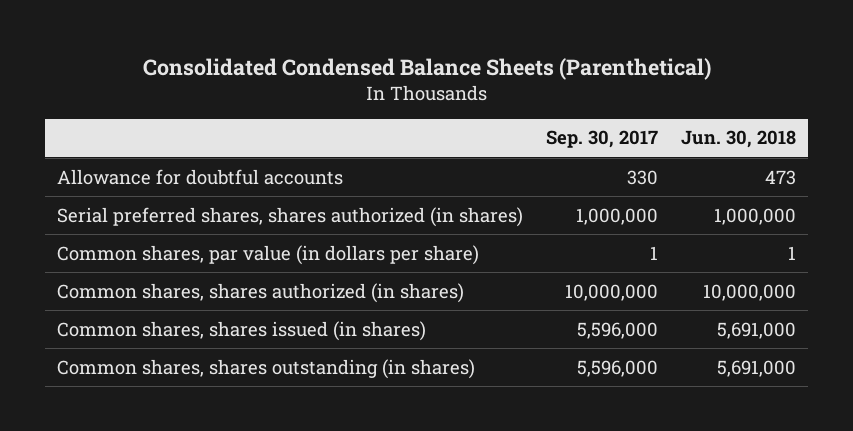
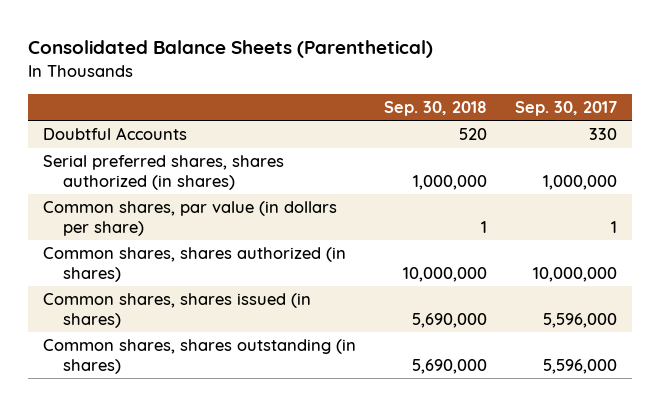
- Consolidated Condensed Balance Sheets (Parenthetical)
+ Consolidated Balance Sheets (Parenthetical)
- | Sep. 30, 2017 | Jun. 30, 2018
+ | Sep. 30, 2018 | Sep. 30, 2017
- Allowance for doubtful accounts | 330 | 473
+ Doubtful Accounts | 520 | 330

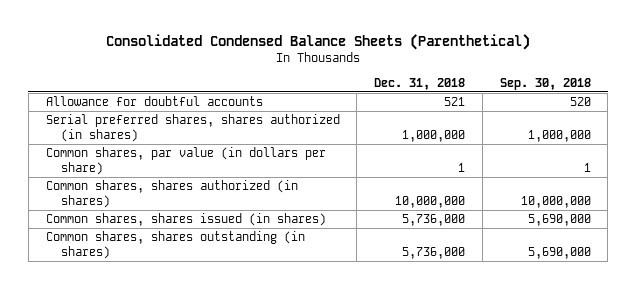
- Consolidated Balance Sheets (Parenthetical)
+ Consolidated Condensed Balance Sheets (Parenthetical)
- | Sep. 30, 2018 | Sep. 30, 2017
+ | Dec. 31, 2018 | Sep. 30, 2018
- Doubtful Accounts | 520 | 330
+ Allowance for doubtful accounts | 521 | 520

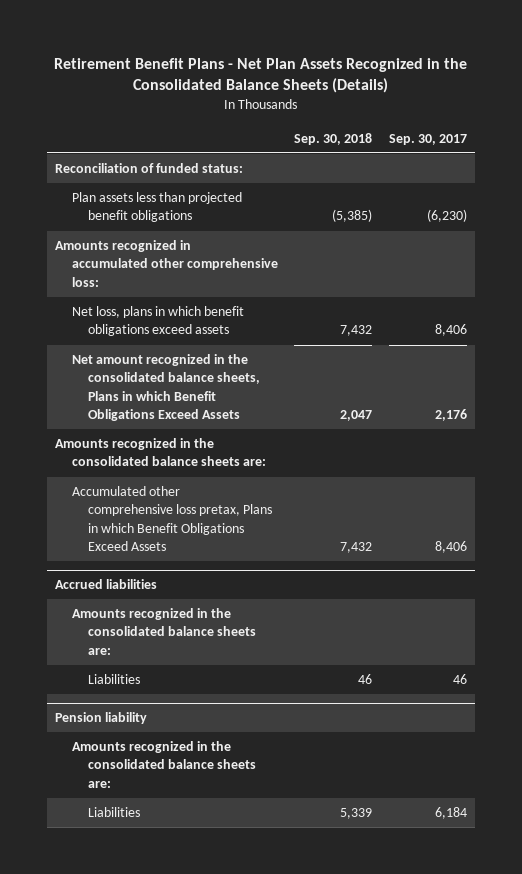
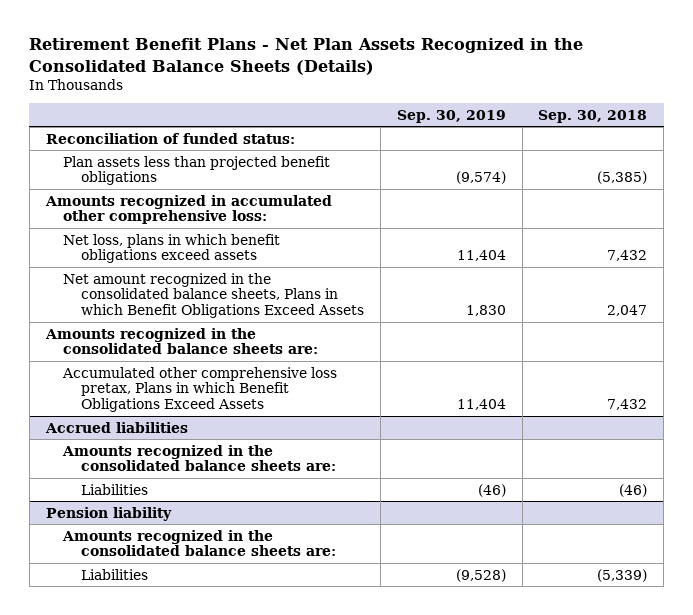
- | Sep. 30, 2018 | Sep. 30, 2017
+ | Sep. 30, 2019 | Sep. 30, 2018
@ Accrued liabilities
- Liabilities | 46 | 46
+ Liabilities | (46) | (46)
@ Pension liability
- Liabilities | 5,339 | 6,184
+ Liabilities | (9,528) | (5,339)

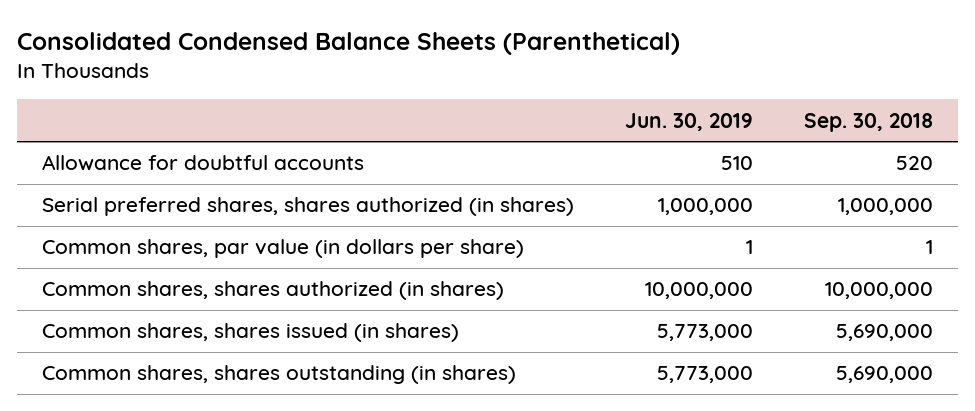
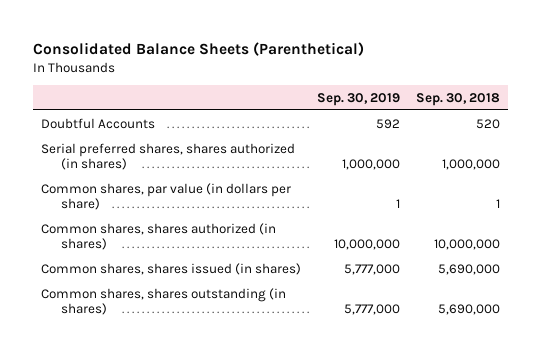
- Consolidated Condensed Balance Sheets (Parenthetical)
+ Consolidated Balance Sheets (Parenthetical)
- | Jun. 30, 2019 | Sep. 30, 2018
+ | Sep. 30, 2019 | Sep. 30, 2018
- Allowance for doubtful accounts | 510 | 520
+ Doubtful Accounts | 592 | 520

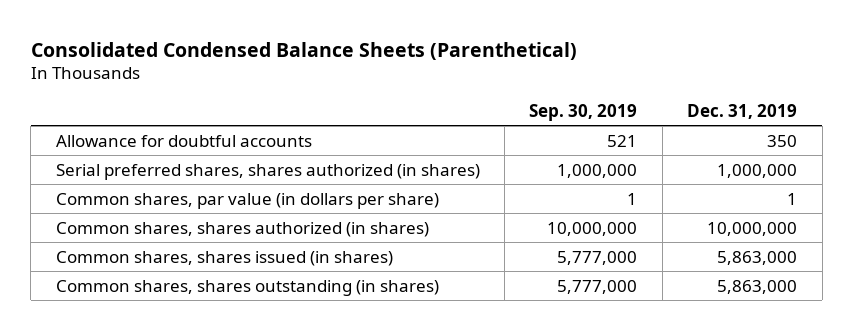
- Consolidated Balance Sheets (Parenthetical)
+ Consolidated Condensed Balance Sheets (Parenthetical)
- | Sep. 30, 2019 | Sep. 30, 2018
+ | Sep. 30, 2019 | Dec. 31, 2019
- Doubtful Accounts | 592 | 520
+ Allowance for doubtful accounts | 521 | 350

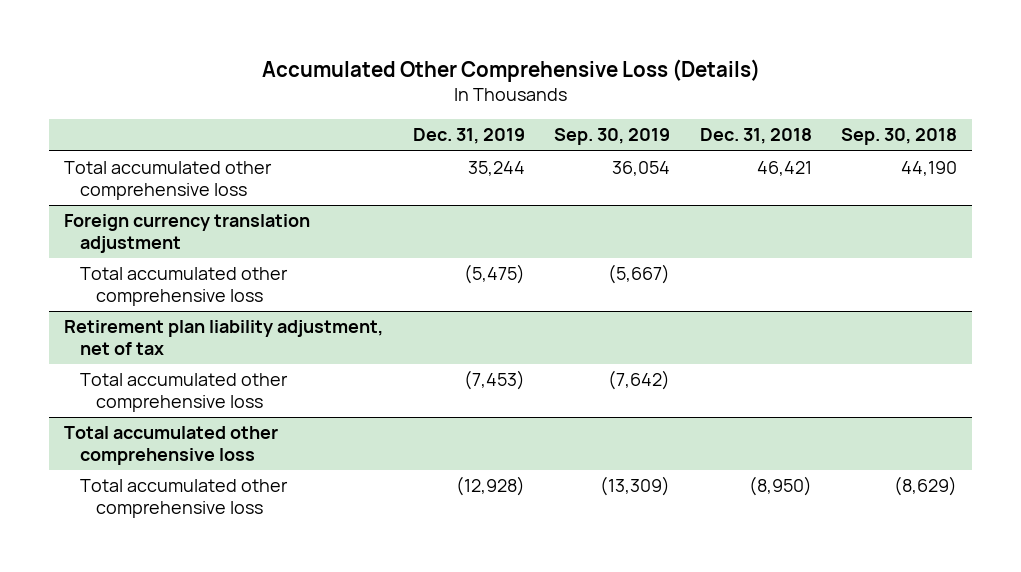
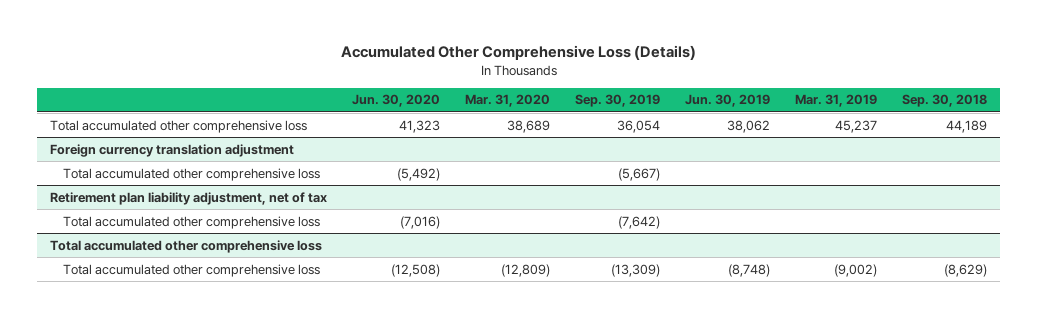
- | Dec. 31, 2019 | Sep. 30, 2019 | Dec. 31, 2018 | Sep. 30, 2018
+ | Jun. 30, 2020 | Mar. 31, 2020 | Sep. 30, 2019 | Jun. 30, 2019 | Mar. 31, 2019 | Sep. 30, 2018
- Total accumulated other comprehensive loss | 35,244 | 36,054 | 46,421 | 44,190
+ Total accumulated other comprehensive loss | 41,323 | 38,689 | 36,054 | 38,062 | 45,237 | 44,189

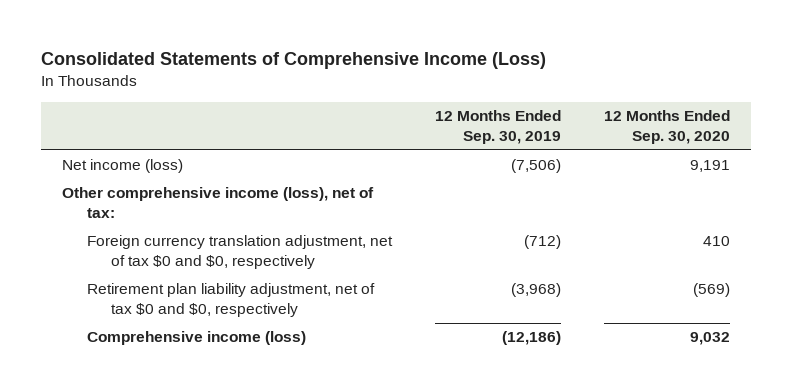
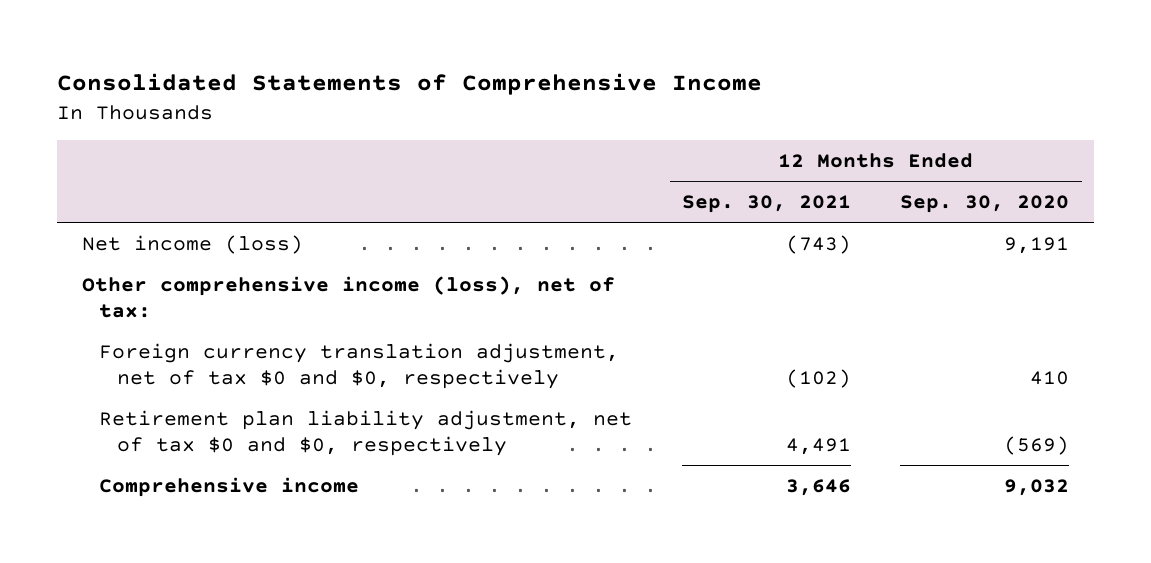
- Consolidated Statements of Comprehensive Income (Loss)
+ Consolidated Statements of Comprehensive Income
- | 12 Months Ended Sep. 30, 2019 | 12 Months Ended Sep. 30, 2020
+ | 12 Months Ended Sep. 30, 2021 | 12 Months Ended Sep. 30, 2020
- Comprehensive income (loss) | (12,186) | 9,032
+ Comprehensive income | 3,646 | 9,032

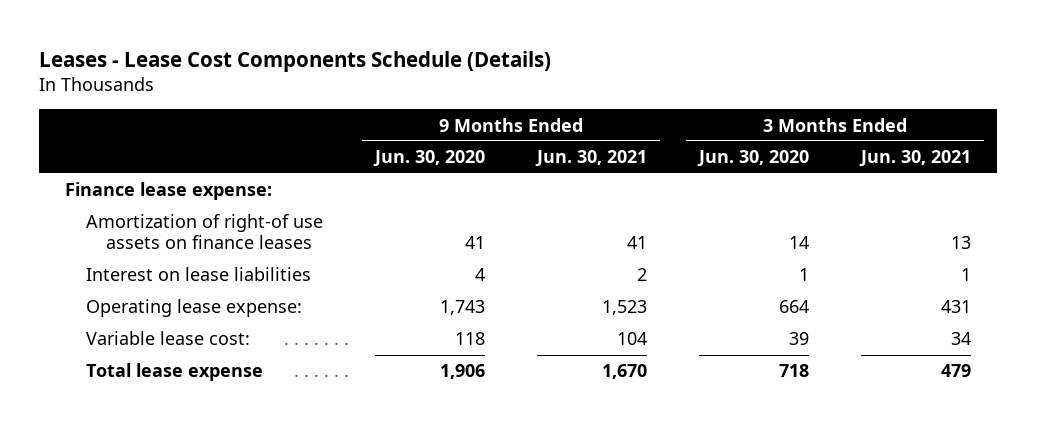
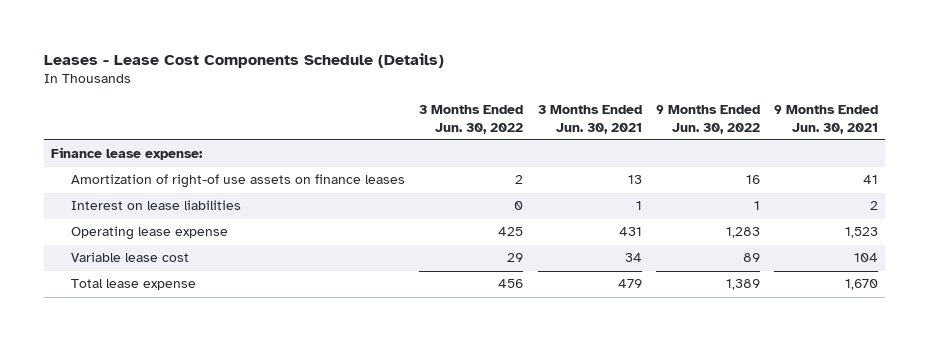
- | 9 Months Ended Jun. 30, 2020 | 9 Months Ended Jun. 30, 2021 | 3 Months Ended Jun. 30, 2020 | 3 Months Ended Jun. 30, 2021
+ | 3 Months Ended Jun. 30, 2022 | 3 Months Ended Jun. 30, 2021 | 9 Months Ended Jun. 30, 2022 | 9 Months Ended Jun. 30, 2021
- Operating lease expense: | 1,743 | 1,523 | 664 | 431
- Variable lease cost: | 118 | 104 | 39 | 34
+ Operating lease expense | 425 | 431 | 1,283 | 1,523
+ Variable lease cost | 29 | 34 | 89 | 104

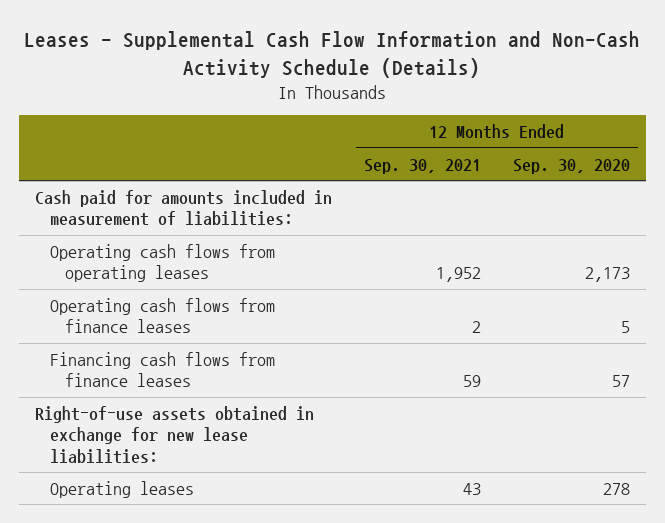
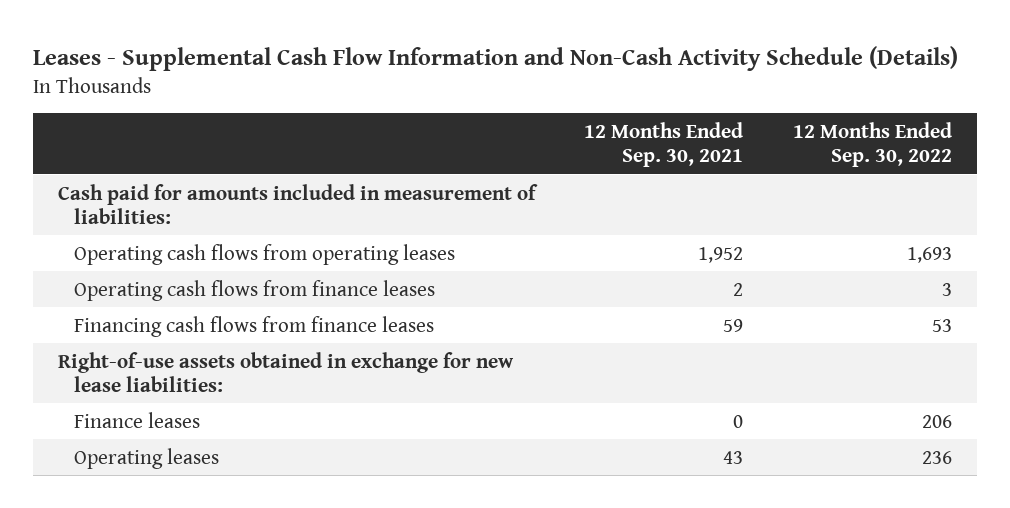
- | 12 Months Ended Sep. 30, 2021 | 12 Months Ended Sep. 30, 2020
+ | 12 Months Ended Sep. 30, 2021 | 12 Months Ended Sep. 30, 2022
+ Finance leases | 0 | 206

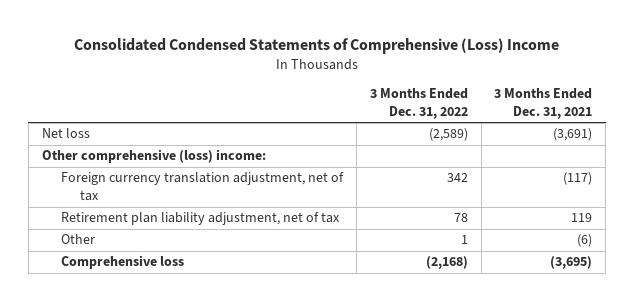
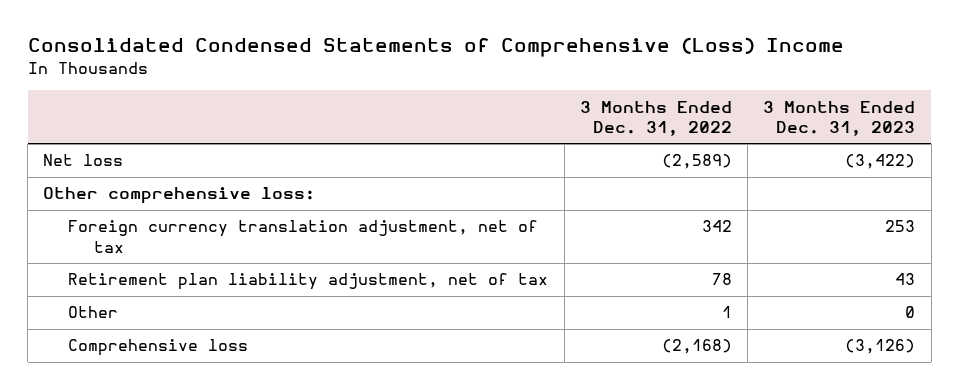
- | 3 Months Ended Dec. 31, 2022 | 3 Months Ended Dec. 31, 2021
+ | 3 Months Ended Dec. 31, 2022 | 3 Months Ended Dec. 31, 2023
- Other comprehensive (loss) income:
+ Other comprehensive loss:

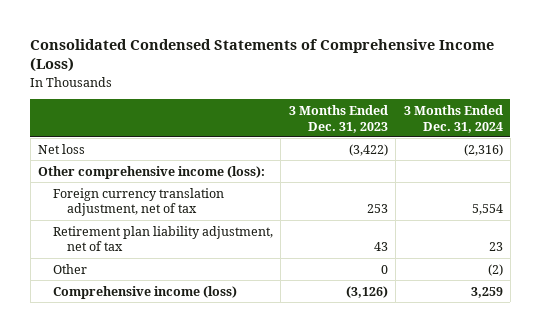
- Consolidated Condensed Statements of Comprehensive (Loss) Income
+ Consolidated Condensed Statements of Comprehensive Income (Loss)
- | 3 Months Ended Dec. 31, 2022 | 3 Months Ended Dec. 31, 2023
+ | 3 Months Ended Dec. 31, 2023 | 3 Months Ended Dec. 31, 2024
- Other comprehensive loss:
+ Other comprehensive income (loss):
- Comprehensive loss | (2,168) | (3,126)
+ Comprehensive income (loss) | (3,126) | 3,259

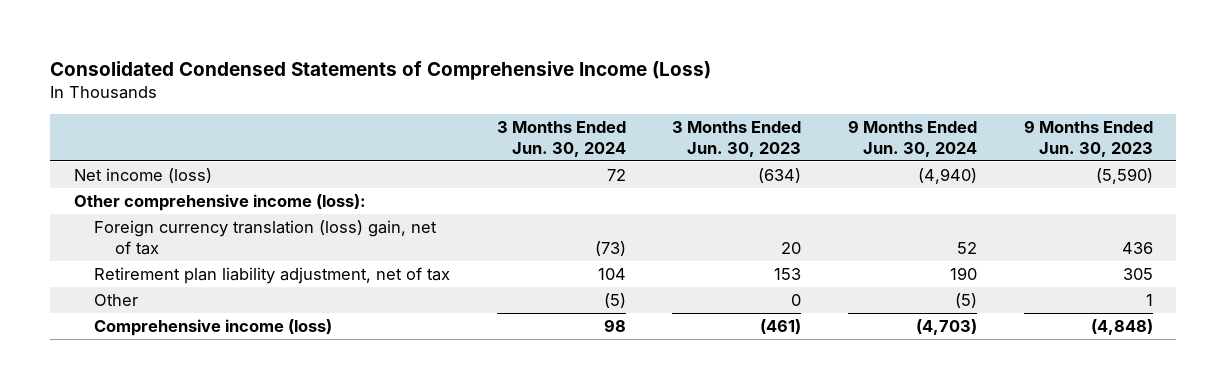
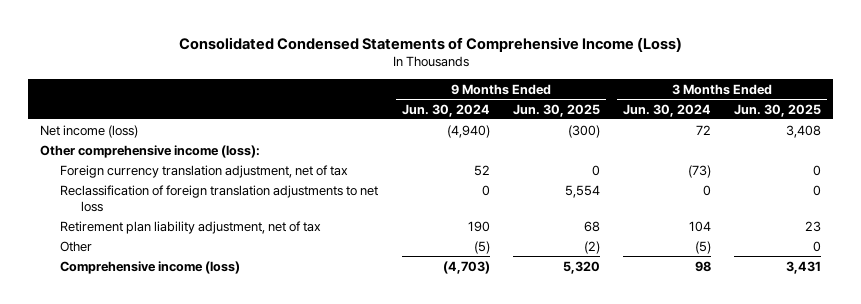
- | 3 Months Ended Jun. 30, 2024 | 3 Months Ended Jun. 30, 2023 | 9 Months Ended Jun. 30, 2024 | 9 Months Ended Jun. 30, 2023
+ | 9 Months Ended Jun. 30, 2024 | 9 Months Ended Jun. 30, 2025 | 3 Months Ended Jun. 30, 2024 | 3 Months Ended Jun. 30, 2025
- Foreign currency translation (loss) gain, net of tax | (73) | 20 | 52 | 436
+ Foreign currency translation adjustment, net of tax | 52 | 0 | (73) | 0
+ Reclassification of foreign translation adjustments to net loss | 0 | 5,554 | 0 | 0

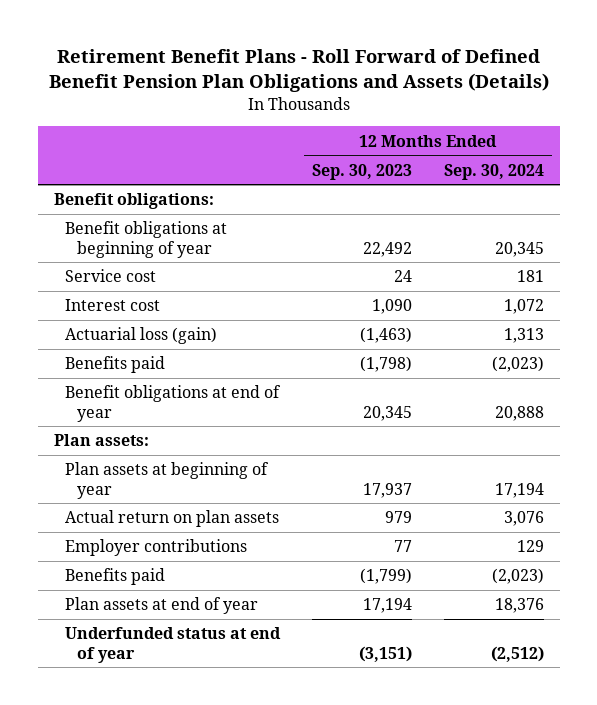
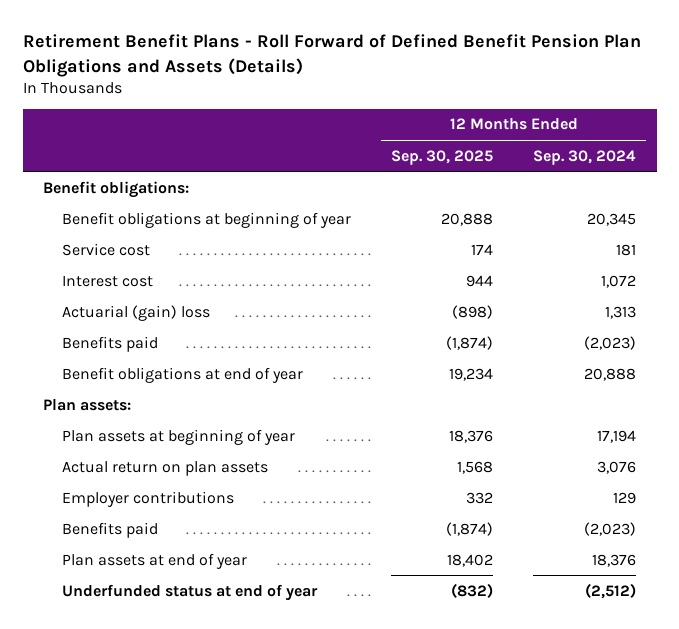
- | 12 Months Ended Sep. 30, 2023 | 12 Months Ended Sep. 30, 2024
+ | 12 Months Ended Sep. 30, 2025 | 12 Months Ended Sep. 30, 2024
- Actuarial loss (gain) | (1,463) | 1,313
+ Actuarial (gain) loss | (898) | 1,313

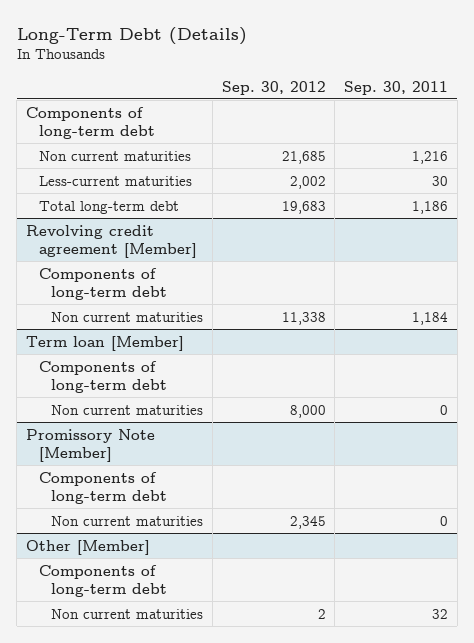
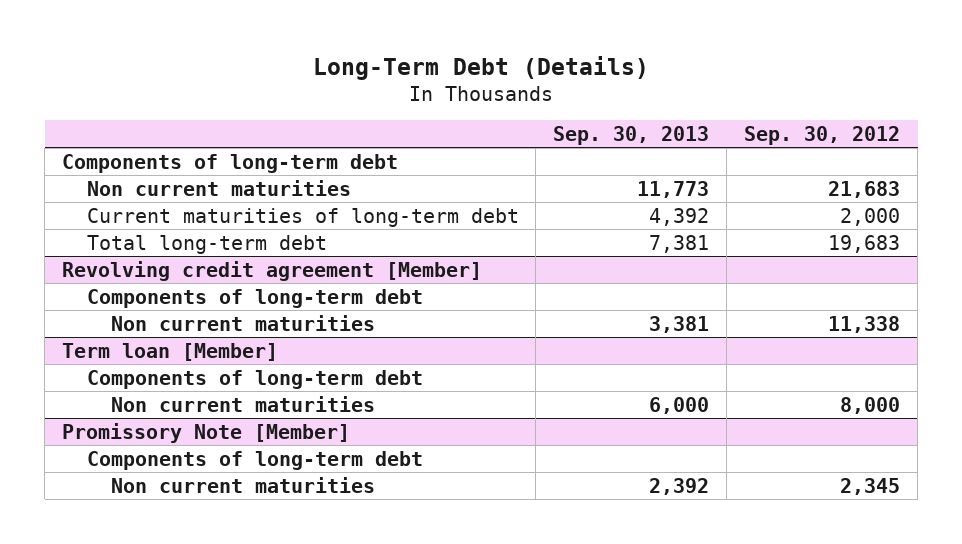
- | Sep. 30, 2012 | Sep. 30, 2011
+ | Sep. 30, 2013 | Sep. 30, 2012
- Non current maturities | 21,685 | 1,216
- Less-current maturities | 2,002 | 30
+ Non current maturities | 11,773 | 21,683
+ Current maturities of long-term debt | 4,392 | 2,000
- Other [Member]
- Components of long-term debt
- Non current maturities | 2 | 32

